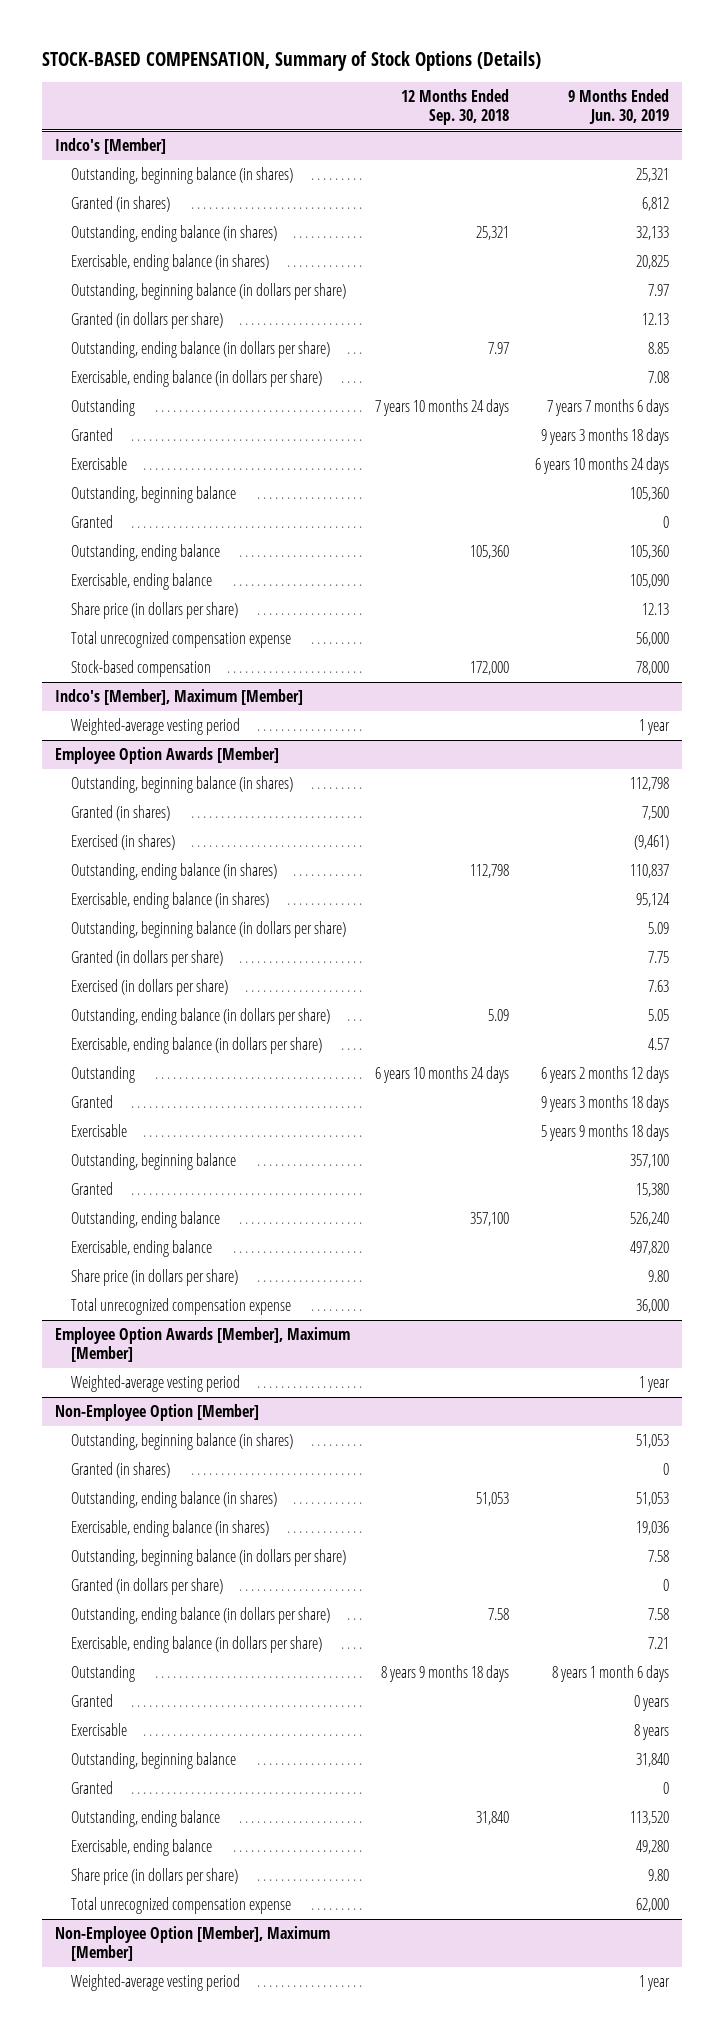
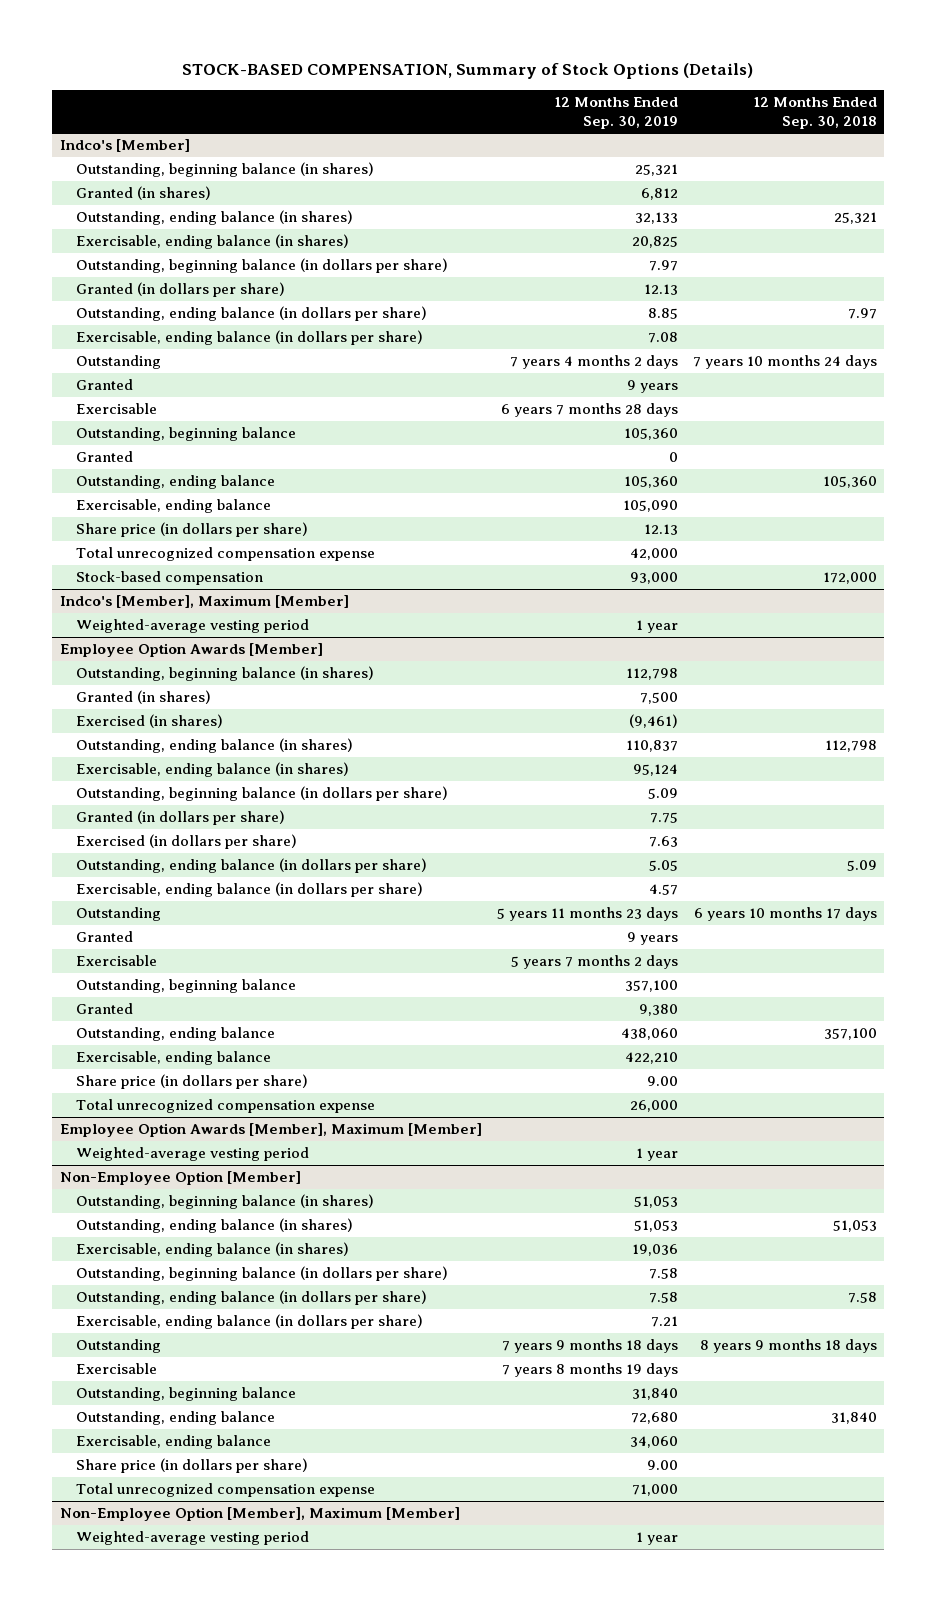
- | 12 Months Ended Sep. 30, 2018 | 9 Months Ended Jun. 30, 2019
+ | 12 Months Ended Sep. 30, 2019 | 12 Months Ended Sep. 30, 2018
@ Employee Option Awards [Member]
- Outstanding | 6 years 10 months 24 days | 6 years 2 months 12 days
+ Outstanding | 5 years 11 months 23 days | 6 years 10 months 17 days
@ Non-Employee Option [Member]
- Granted (in shares) | | 0
- Granted (in dollars per share) | | 0
- Granted | | 0 years
- Granted | | 0

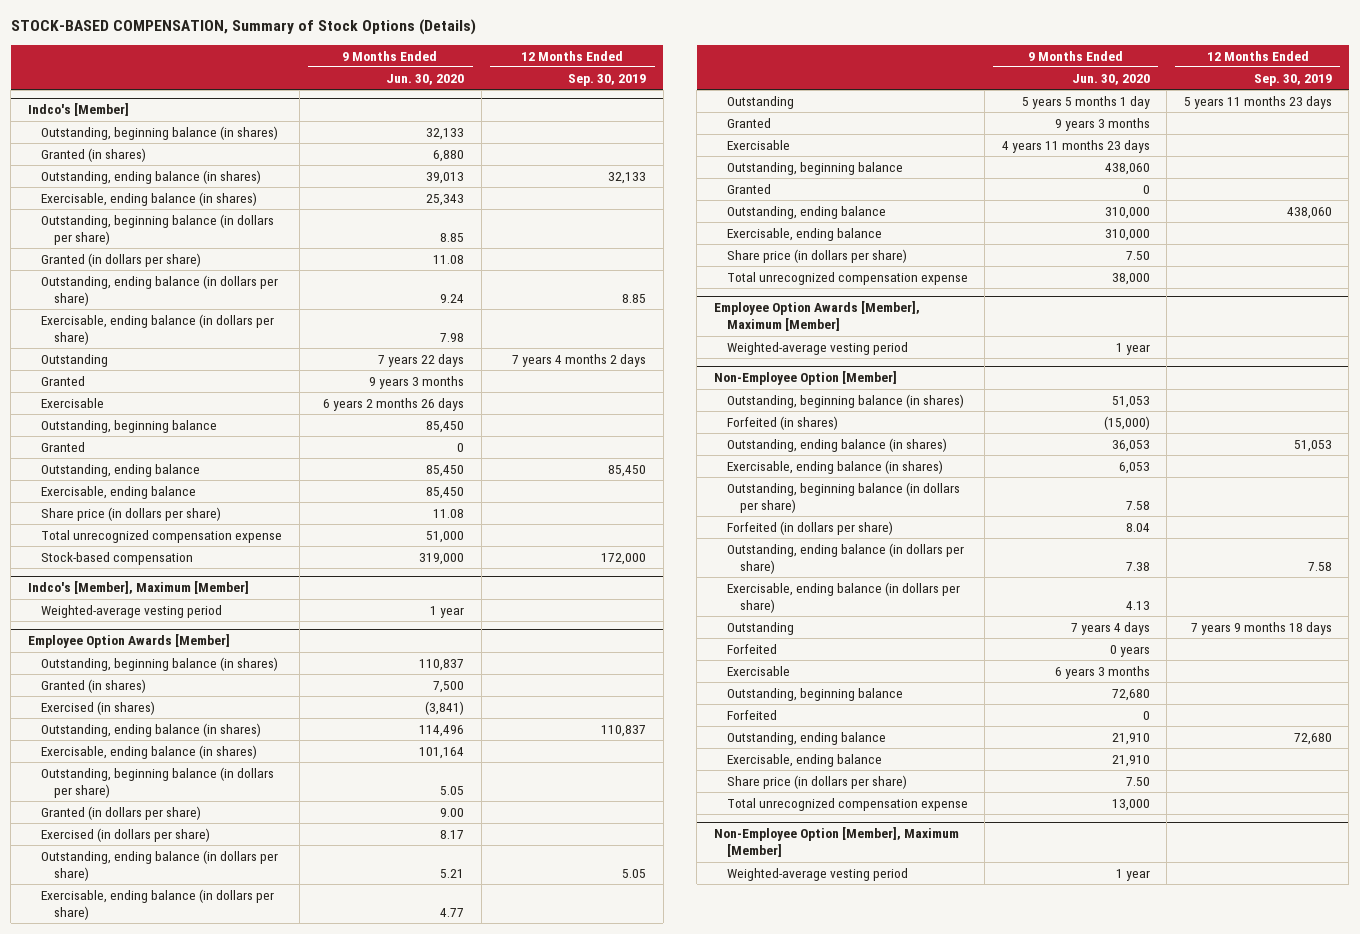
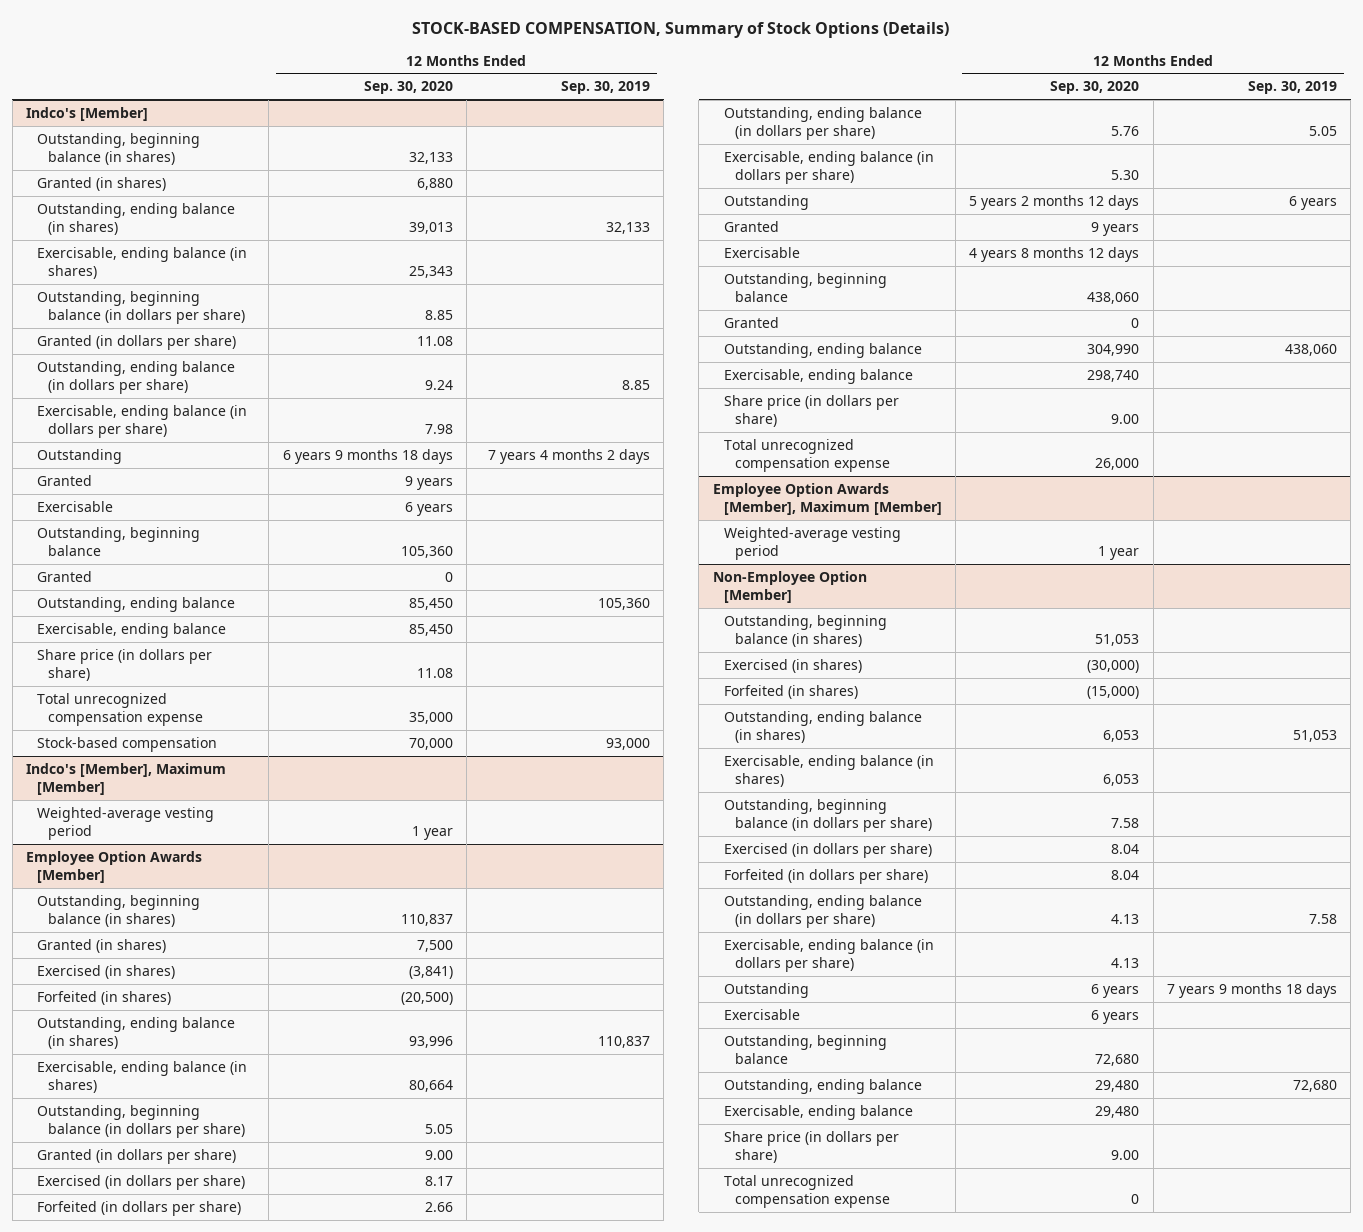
- | 9 Months Ended Jun. 30, 2020 | 12 Months Ended Sep. 30, 2019
+ | 12 Months Ended Sep. 30, 2020 | 12 Months Ended Sep. 30, 2019
@ Indco's [Member]
- Outstanding, ending balance | 85,450 | 85,450
+ Outstanding, ending balance | 85,450 | 105,360
- Stock-based compensation | 319,000 | 172,000
+ Stock-based compensation | 70,000 | 93,000
@ Employee Option Awards [Member]
+ Forfeited (in shares) | (20,500) |
+ Forfeited (in dollars per share) | 2.66 |
- Outstanding | 5 years 5 months 1 day | 5 years 11 months 23 days
+ Outstanding | 5 years 2 months 12 days | 6 years
@ Non-Employee Option [Member]
+ Exercised (in shares) | (30,000) |
+ Exercised (in dollars per share) | 8.04 |
- Forfeited | 0 years |
- Forfeited | 0 |
- Non-Employee Option [Member], Maximum [Member]
- Weighted-average vesting period | 1 year |

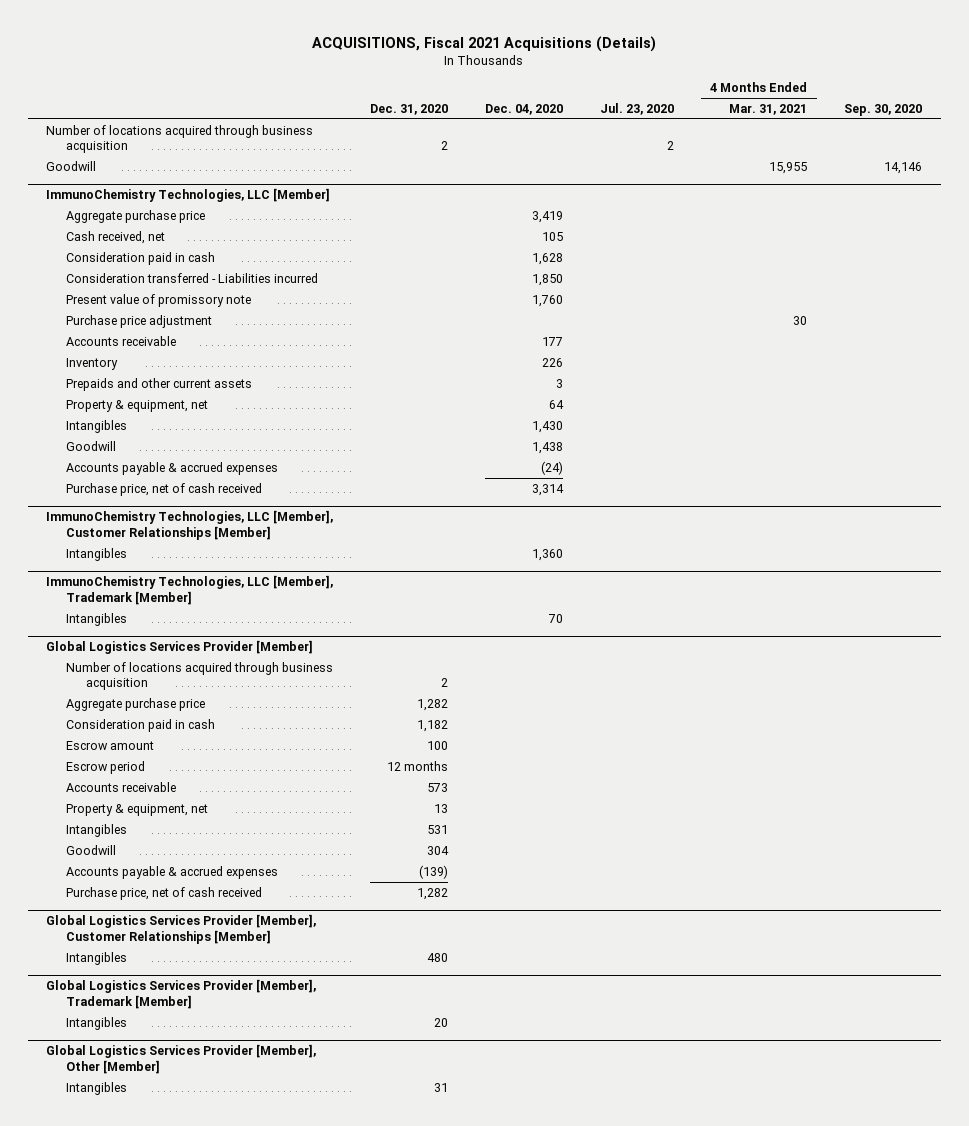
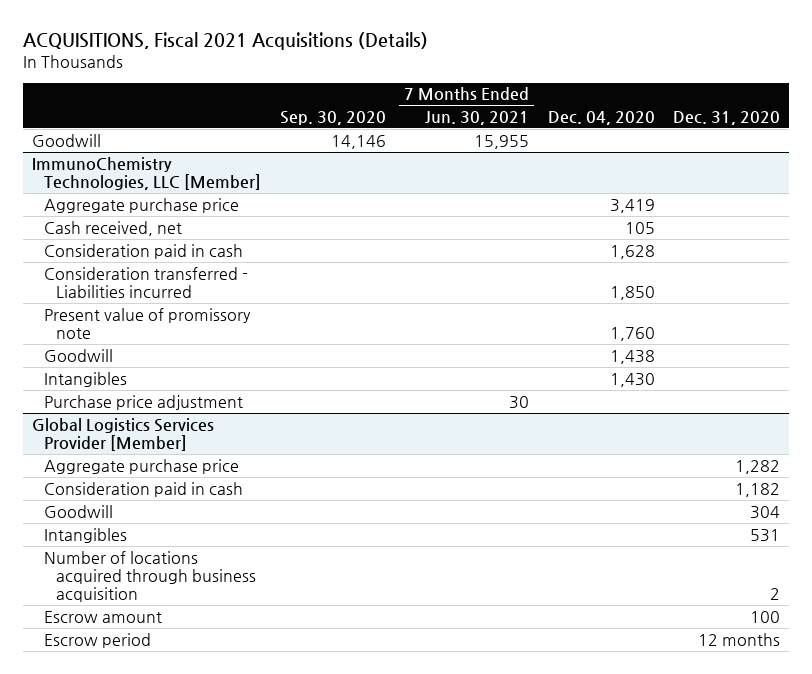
- | Dec. 31, 2020 | Dec. 04, 2020 | Jul. 23, 2020 | 4 Months Ended Mar. 31, 2021 | Sep. 30, 2020
+ | Sep. 30, 2020 | 7 Months Ended Jun. 30, 2021 | Dec. 04, 2020 | Dec. 31, 2020
- Number of locations acquired through business acquisition | 2 | | 2 | |
@ ImmunoChemistry Technologies, LLC [Member]
- Accounts receivable | | 177 | | |
- Inventory | | 226 | | |
- Prepaids and other current assets | | 3 | | |
- Property & equipment, net | | 64 | | |
- Accounts payable & accrued expenses | | (24) | | |
- Purchase price, net of cash received | | 3,314 | | |
- ImmunoChemistry Technologies, LLC [Member], Customer Relationships [Member]
- Intangibles | | 1,360 | | |
- ImmunoChemistry Technologies, LLC [Member], Trademark [Member]
- Intangibles | | 70 | | |
@ ImmunoChemistry Technologies, LLC [Member]
moved down: Intangibles | | | 1,430 |
moved down: Purchase price adjustment | | 30 | |
@ Global Logistics Services Provider [Member]
moved up: Goodwill | | | | 304
moved up: Intangibles | | | | 531
moved down: Number of locations acquired through business acquisition | | | | 2
- Accounts receivable | 573 | | | |
- Property & equipment, net | 13 | | | |
- Accounts payable & accrued expenses | (139) | | | |
- Purchase price, net of cash received | 1,282 | | | |
- Global Logistics Services Provider [Member], Customer Relationships [Member]
- Intangibles | 480 | | | |
- Global Logistics Services Provider [Member], Trademark [Member]
- Intangibles | 20 | | | |
- Global Logistics Services Provider [Member], Other [Member]
- Intangibles | 31 | | | |

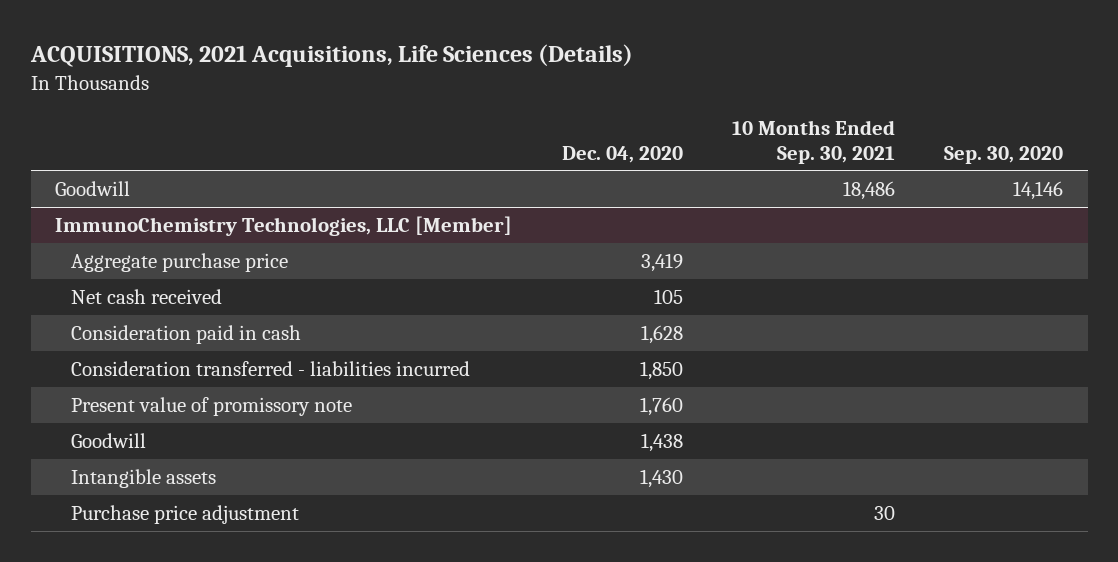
- ACQUISITIONS, Fiscal 2021 Acquisitions (Details)
+ ACQUISITIONS, 2021 Acquisitions, Life Sciences (Details)
- | Sep. 30, 2020 | 7 Months Ended Jun. 30, 2021 | Dec. 04, 2020 | Dec. 31, 2020
+ | Dec. 04, 2020 | 10 Months Ended Sep. 30, 2021 | Sep. 30, 2020
@ ImmunoChemistry Technologies, LLC [Member]
- Cash received, net | | | 105 |
+ Net cash received | 105 | |
- Consideration transferred - Liabilities incurred | | | 1,850 |
+ Consideration transferred - liabilities incurred | 1,850 | |
- Intangibles | | | 1,430 |
+ Intangible assets | 1,430 | |
- Global Logistics Services Provider [Member]
- Aggregate purchase price | | | | 1,282
- Consideration paid in cash | | | | 1,182
- Goodwill | | | | 304
- Intangibles | | | | 531
- Number of locations acquired through business acquisition | | | | 2
- Escrow amount | | | | 100
- Escrow period | | | | 12 months

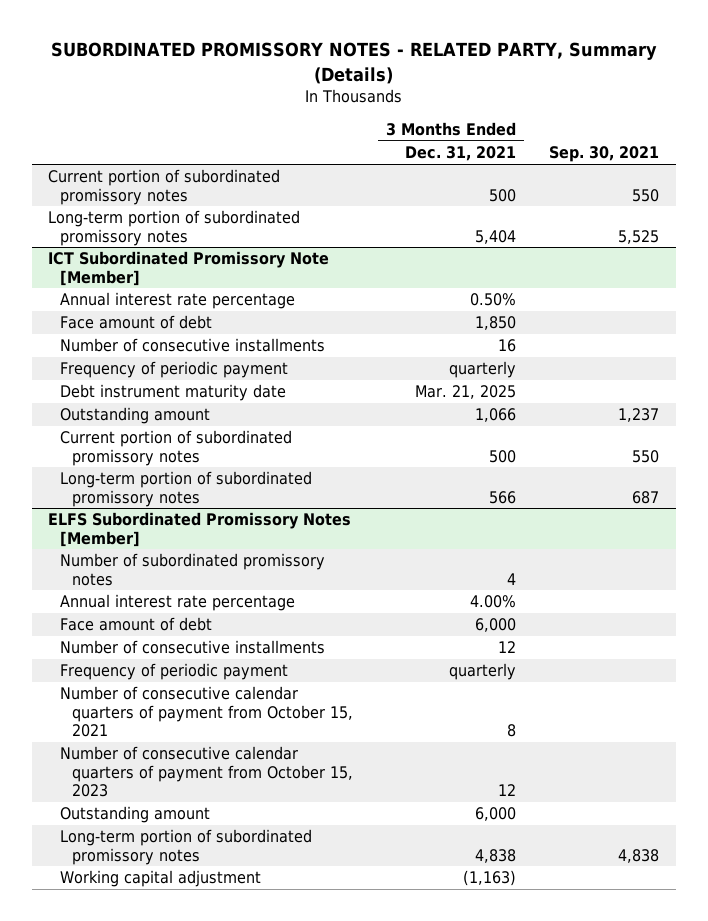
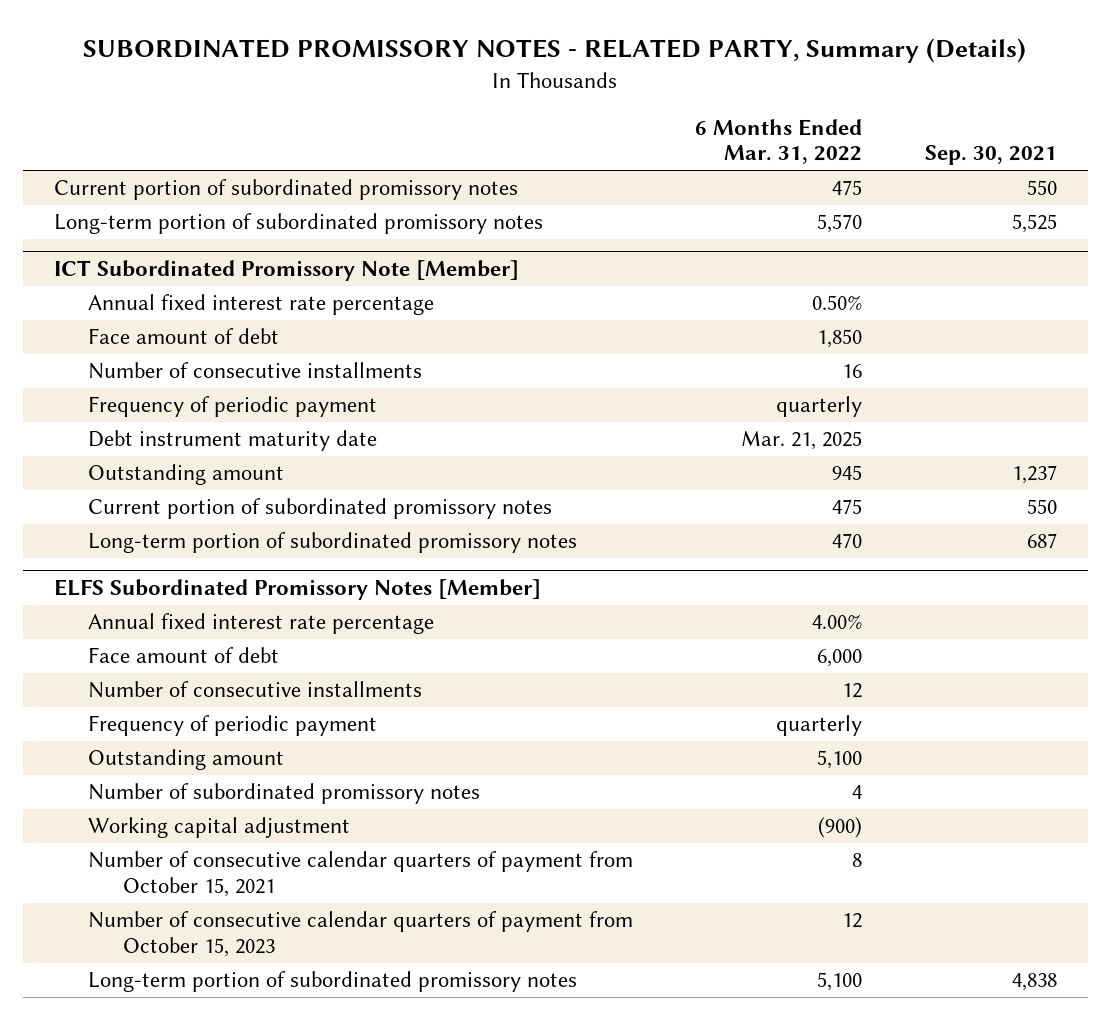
- | 3 Months Ended Dec. 31, 2021 | Sep. 30, 2021
+ | 6 Months Ended Mar. 31, 2022 | Sep. 30, 2021
@ ICT Subordinated Promissory Note [Member]
- Annual interest rate percentage | 0.50% |
+ Annual fixed interest rate percentage | 0.50% |
@ ELFS Subordinated Promissory Notes [Member]
- Annual interest rate percentage | 4.00% |
+ Annual fixed interest rate percentage | 4.00% |
moved up: Outstanding amount | 5,100 |
moved down: Number of subordinated promissory notes | 4 |
moved up: Working capital adjustment | (900) |

